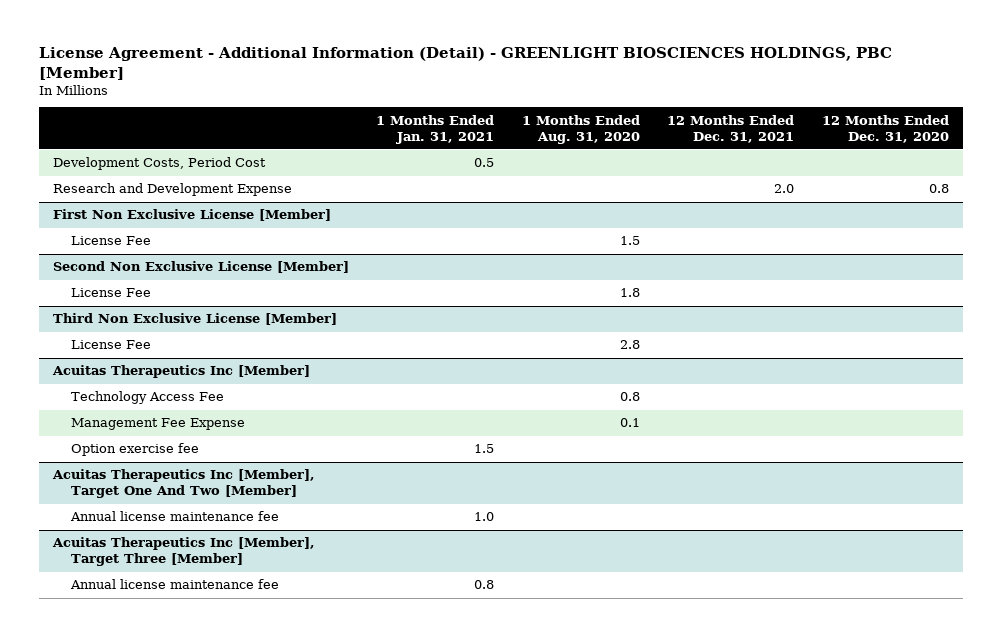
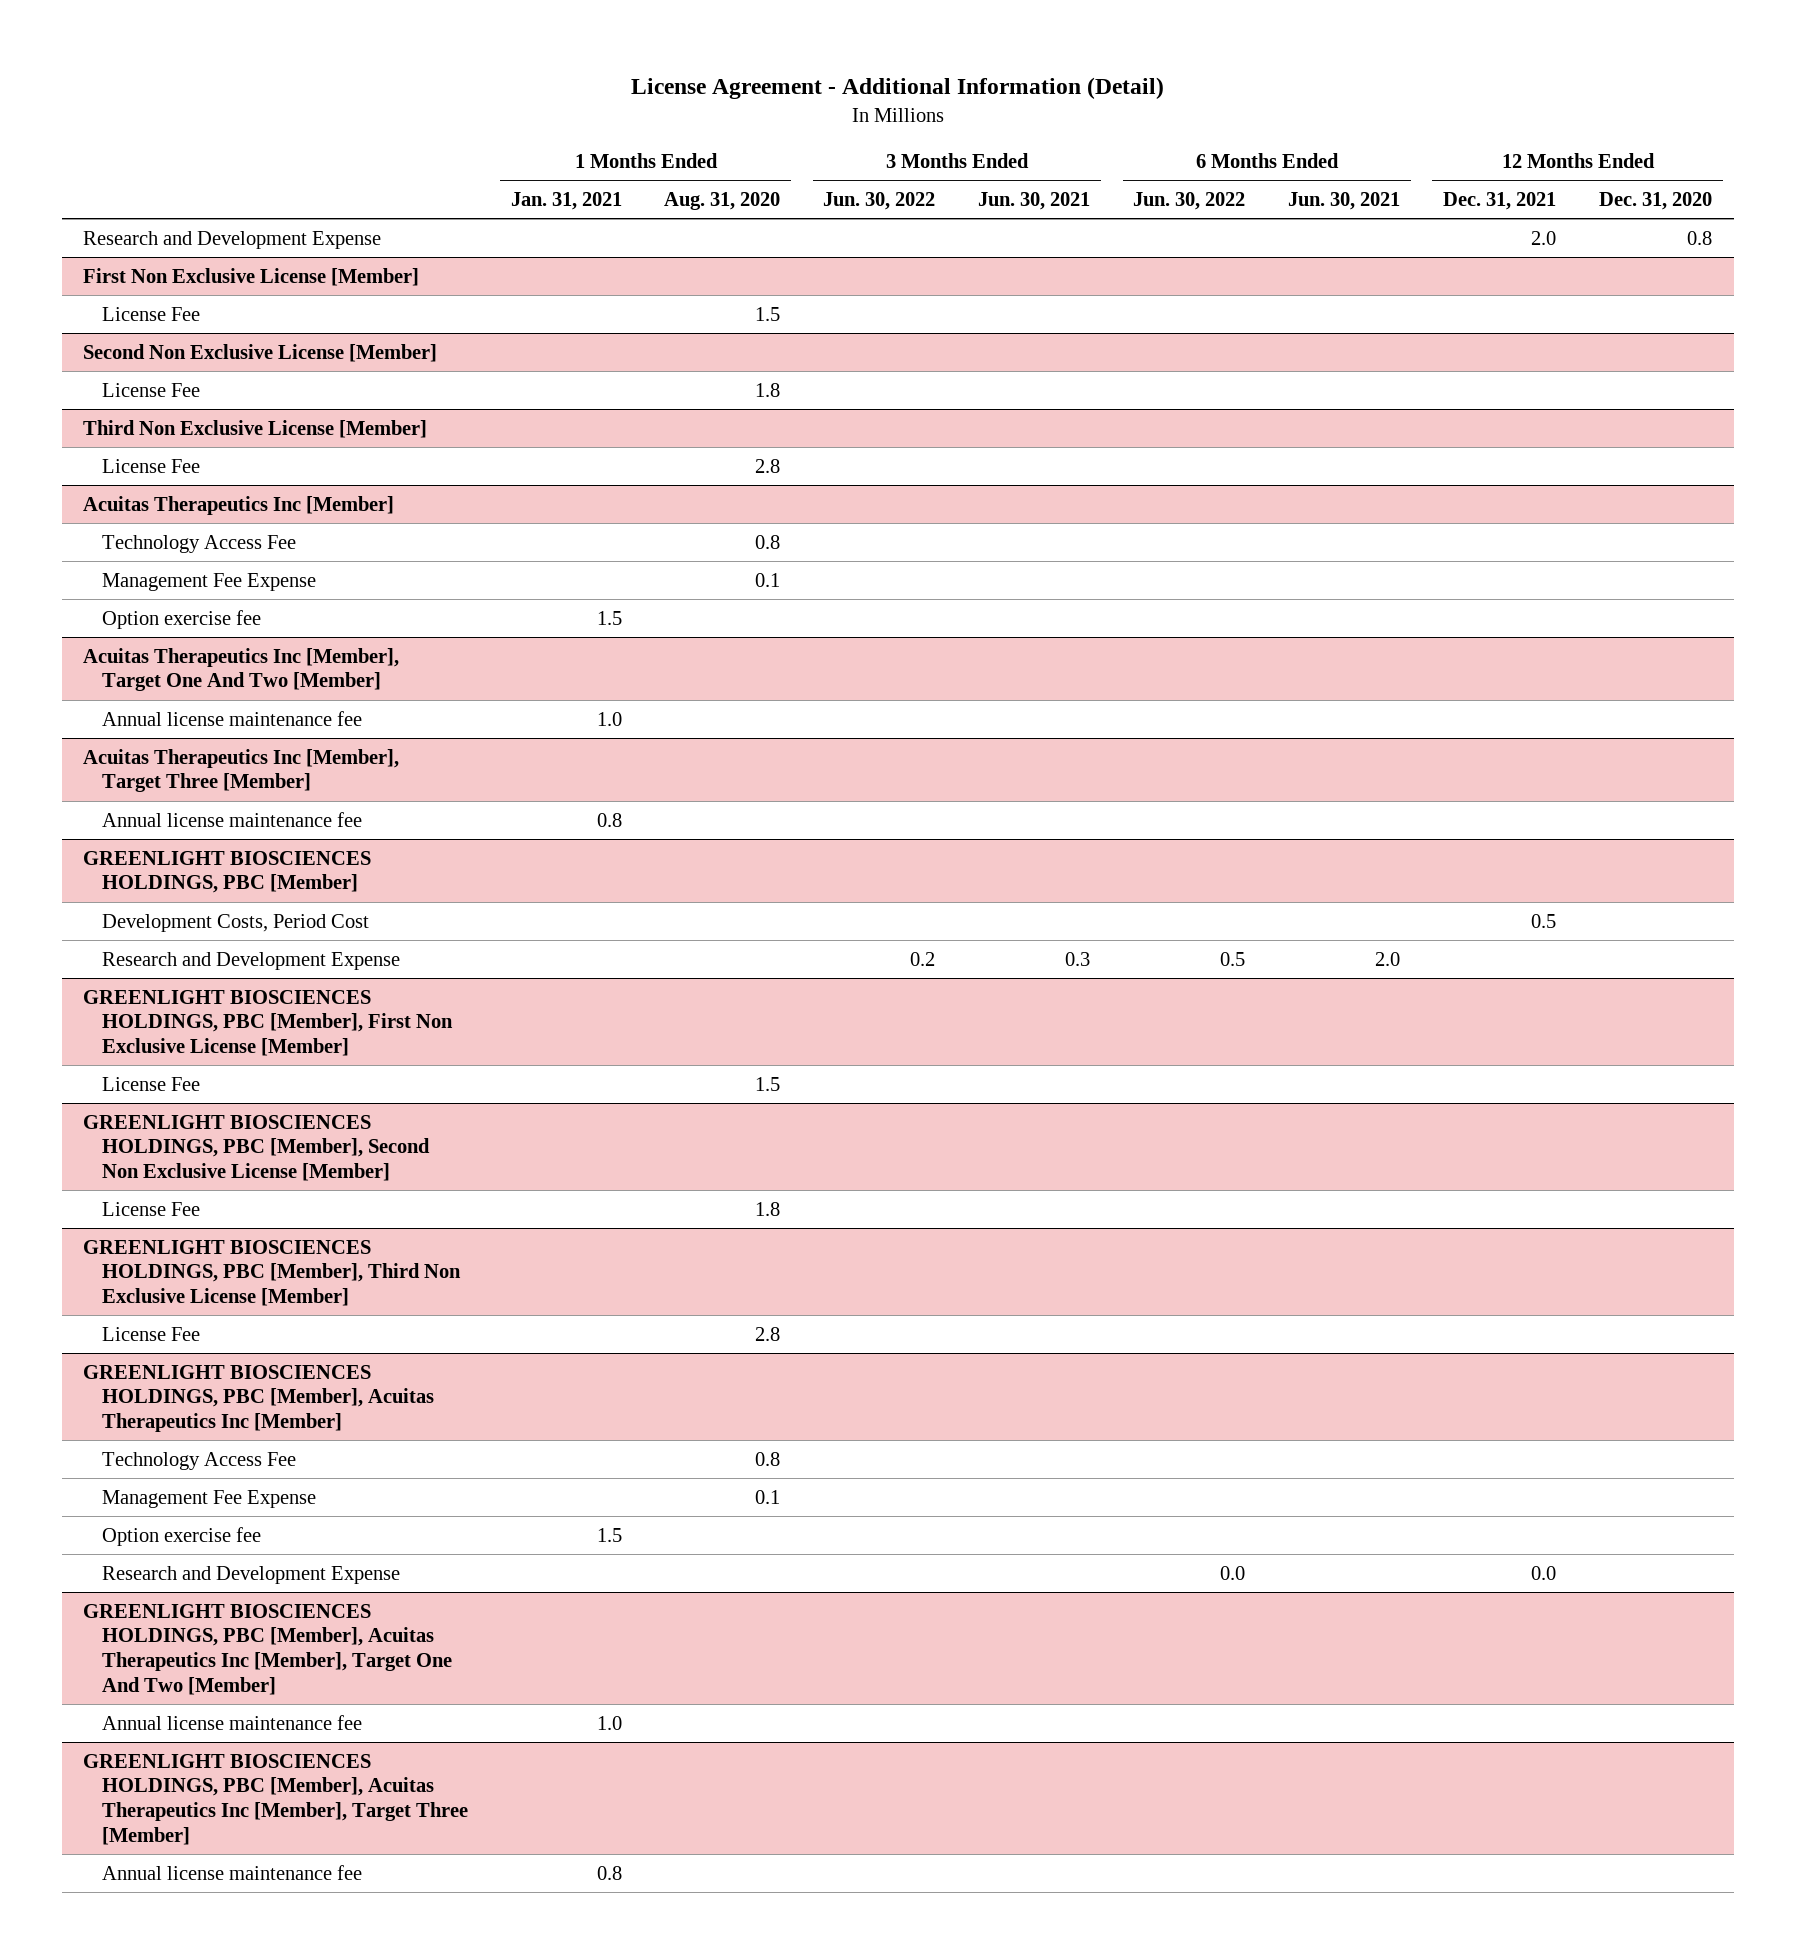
- License Agreement - Additional Information (Detail) - GREENLIGHT BIOSCIENCES HOLDINGS, PBC [Member]
+ License Agreement - Additional Information (Detail)
- | 1 Months Ended Jan. 31, 2021 | 1 Months Ended Aug. 31, 2020 | 12 Months Ended Dec. 31, 2021 | 12 Months Ended Dec. 31, 2020
+ | 1 Months Ended Jan. 31, 2021 | 1 Months Ended Aug. 31, 2020 | 3 Months Ended Jun. 30, 2022 | 3 Months Ended Jun. 30, 2021 | 6 Months Ended Jun. 30, 2022 | 6 Months Ended Jun. 30, 2021 | 12 Months Ended Dec. 31, 2021 | 12 Months Ended Dec. 31, 2020
- Development Costs, Period Cost | 0.5 | | |
+ GREENLIGHT BIOSCIENCES HOLDINGS, PBC [Member]
+ Development Costs, Period Cost | | | | | | | 0.5 |
+ Research and Development Expense | | | 0.2 | 0.3 | 0.5 | 2.0 | |
+ GREENLIGHT BIOSCIENCES HOLDINGS, PBC [Member], First Non Exclusive License [Member]
+ License Fee | | 1.5 | | | | | |
+ GREENLIGHT BIOSCIENCES HOLDINGS, PBC [Member], Second Non Exclusive License [Member]
+ License Fee | | 1.8 | | | | | |
+ GREENLIGHT BIOSCIENCES HOLDINGS, PBC [Member], Third Non Exclusive License [Member]
+ License Fee | | 2.8 | | | | | |
+ GREENLIGHT BIOSCIENCES HOLDINGS, PBC [Member], Acuitas Therapeutics Inc [Member]
+ Technology Access Fee | | 0.8 | | | | | |
+ Management Fee Expense | | 0.1 | | | | | |
+ Option exercise fee | 1.5 | | | | | | |
+ Research and Development Expense | | | | | 0.0 | | 0.0 |
+ GREENLIGHT BIOSCIENCES HOLDINGS, PBC [Member], Acuitas Therapeutics Inc [Member], Target One And Two [Member]
+ Annual license maintenance fee | 1.0 | | | | | | |
+ GREENLIGHT BIOSCIENCES HOLDINGS, PBC [Member], Acuitas Therapeutics Inc [Member], Target Three [Member]
+ Annual license maintenance fee | 0.8 | | | | | | |

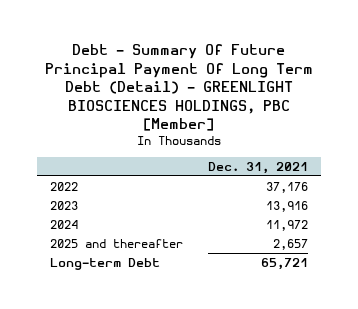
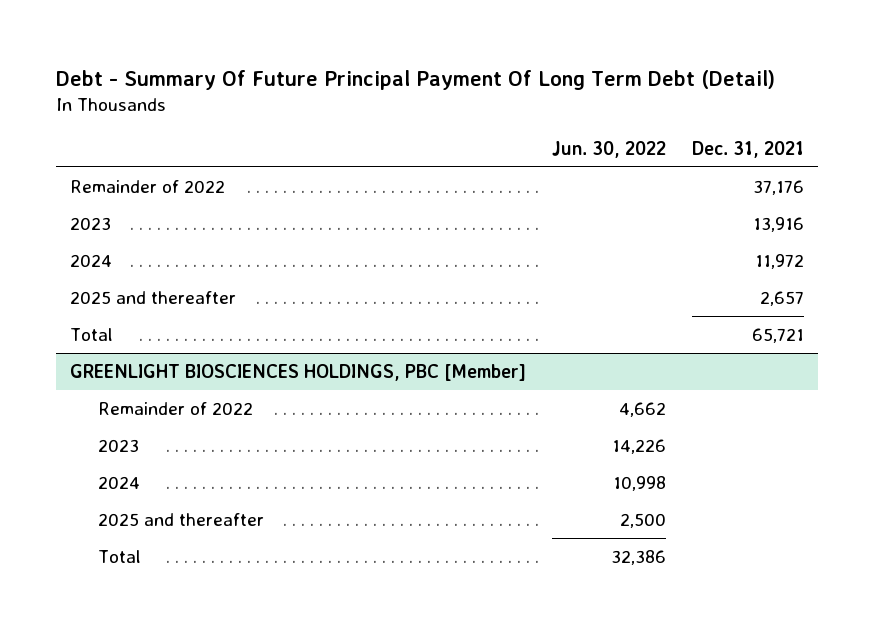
- Debt - Summary Of Future Principal Payment Of Long Term Debt (Detail) - GREENLIGHT BIOSCIENCES HOLDINGS, PBC [Member]
+ Debt - Summary Of Future Principal Payment Of Long Term Debt (Detail)
- | Dec. 31, 2021
+ | Jun. 30, 2022 | Dec. 31, 2021
- 2022 | 37,176
+ Remainder of 2022 | | 37,176
- Long-term Debt | 65,721
+ Total | | 65,721
+ GREENLIGHT BIOSCIENCES HOLDINGS, PBC [Member]
+ Remainder of 2022 | 4,662 |
+ 2023 | 14,226 |
+ 2024 | 10,998 |
+ 2025 and thereafter | 2,500 |
+ Total | 32,386 |

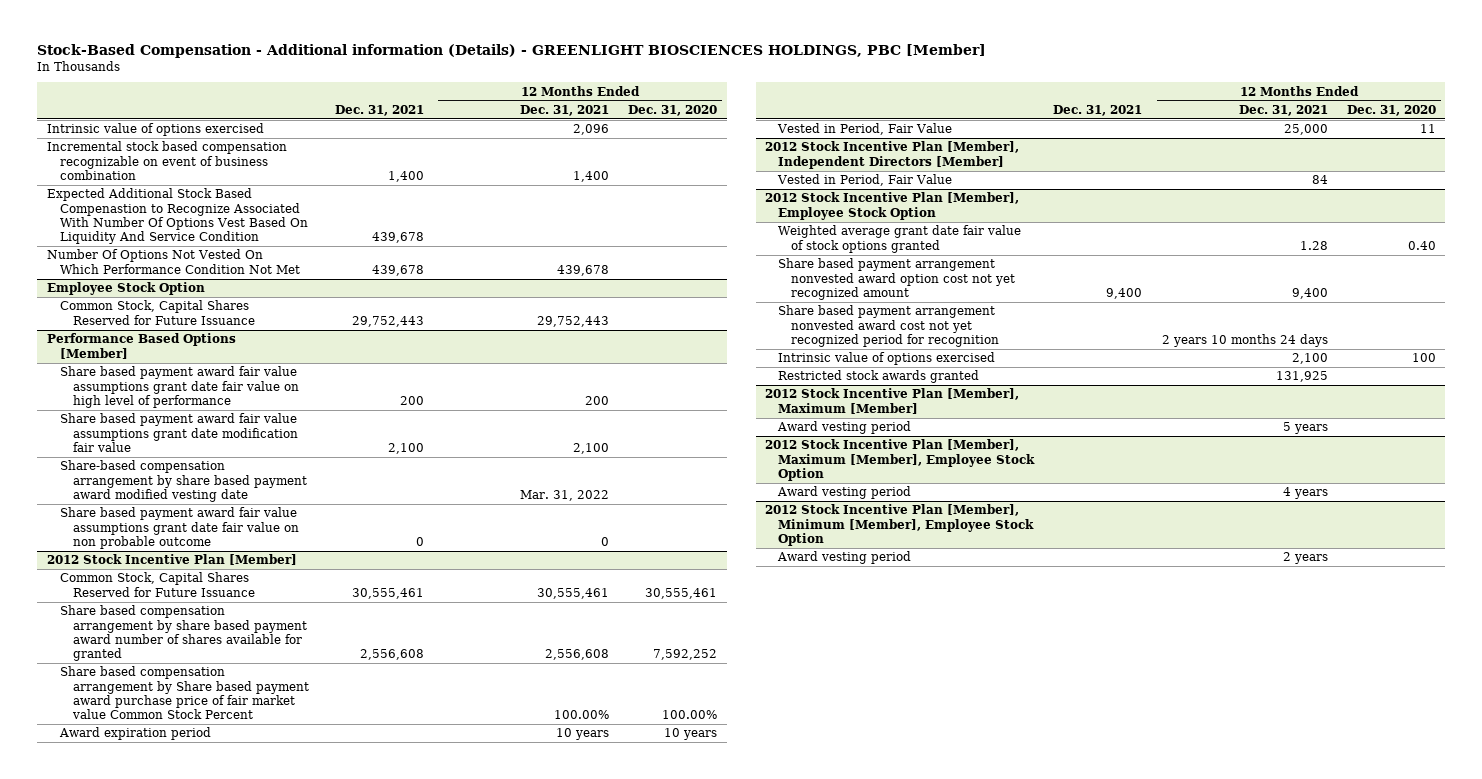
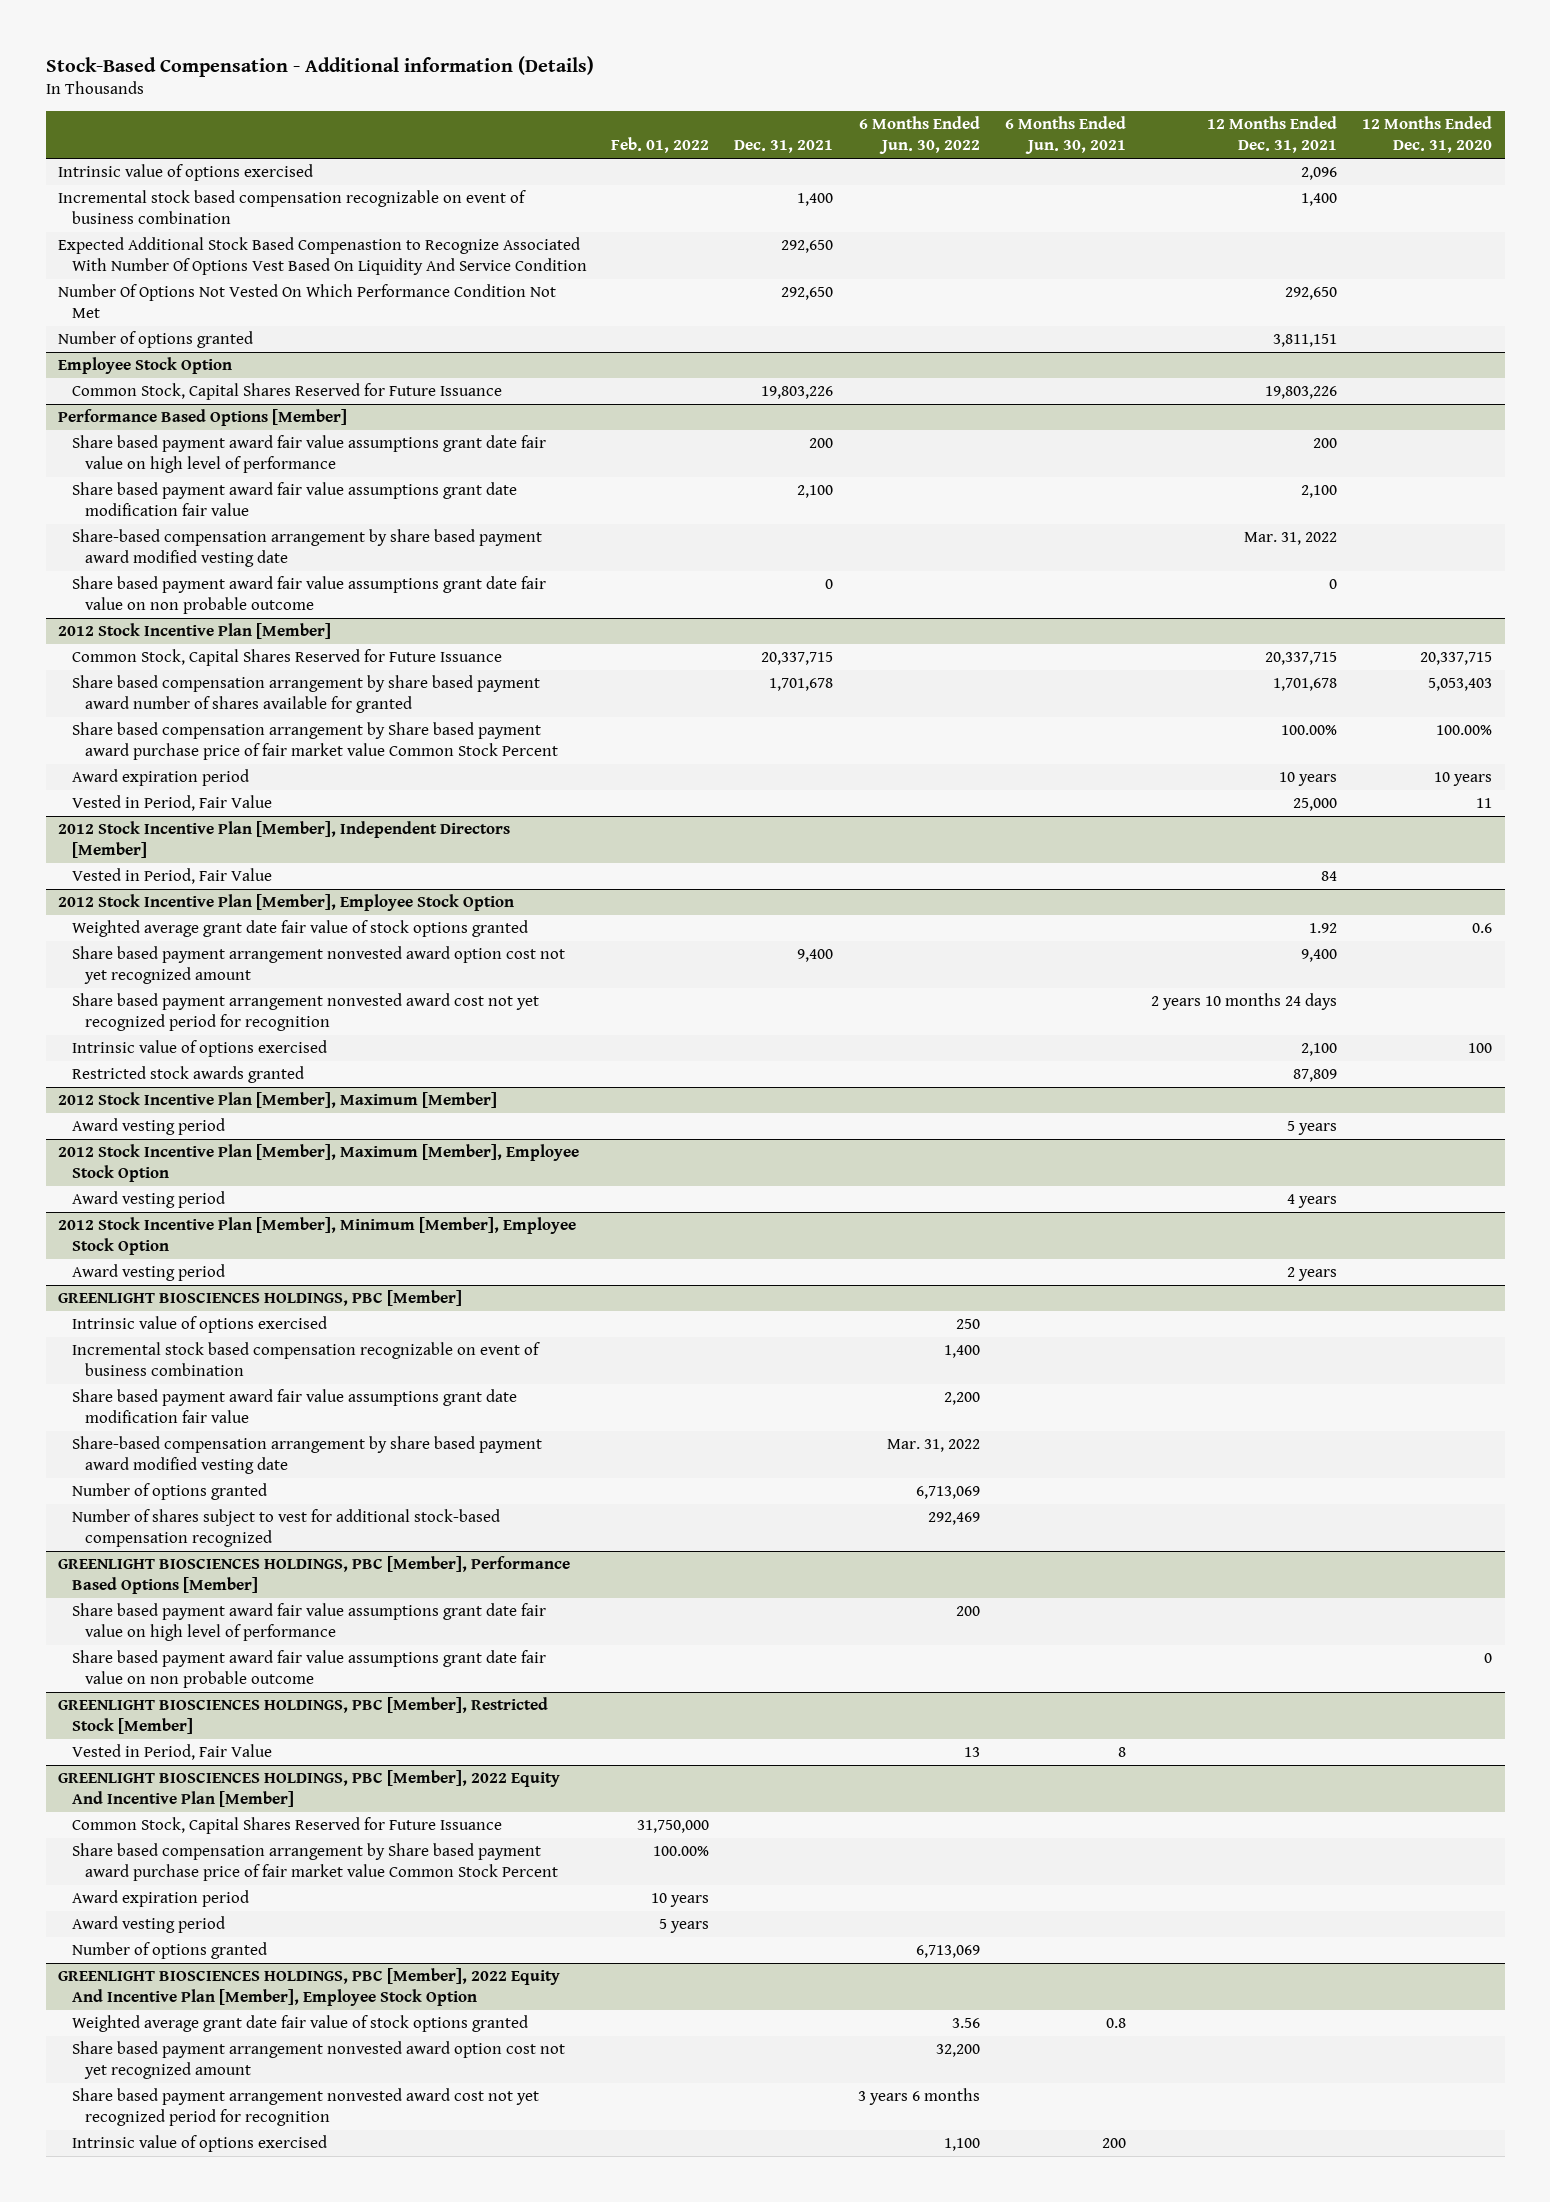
- Stock-Based Compensation - Additional information (Details) - GREENLIGHT BIOSCIENCES HOLDINGS, PBC [Member]
+ Stock-Based Compensation - Additional information (Details)
- | Dec. 31, 2021 | 12 Months Ended Dec. 31, 2021 | 12 Months Ended Dec. 31, 2020
+ | Feb. 01, 2022 | Dec. 31, 2021 | 6 Months Ended Jun. 30, 2022 | 6 Months Ended Jun. 30, 2021 | 12 Months Ended Dec. 31, 2021 | 12 Months Ended Dec. 31, 2020
- Expected Additional Stock Based Compenastion to Recognize Associated With Number Of Options Vest Based On Liquidity And Service Condition | 439,678 | |
- Number Of Options Not Vested On Which Performance Condition Not Met | 439,678 | 439,678 |
+ Expected Additional Stock Based Compenastion to Recognize Associated With Number Of Options Vest Based On Liquidity And Service Condition | | 292,650 | | | |
+ Number Of Options Not Vested On Which Performance Condition Not Met | | 292,650 | | | 292,650 |
+ Number of options granted | | | | | 3,811,151 |
@ Employee Stock Option
- Common Stock, Capital Shares Reserved for Future Issuance | 29,752,443 | 29,752,443 |
+ Common Stock, Capital Shares Reserved for Future Issuance | | 19,803,226 | | | 19,803,226 |
@ 2012 Stock Incentive Plan [Member]
- Common Stock, Capital Shares Reserved for Future Issuance | 30,555,461 | 30,555,461 | 30,555,461
- Share based compensation arrangement by share based payment award number of shares available for granted | 2,556,608 | 2,556,608 | 7,592,252
+ Common Stock, Capital Shares Reserved for Future Issuance | | 20,337,715 | | | 20,337,715 | 20,337,715
+ Share based compensation arrangement by share based payment award number of shares available for granted | | 1,701,678 | | | 1,701,678 | 5,053,403
@ 2012 Stock Incentive Plan [Member], Employee Stock Option
- Weighted average grant date fair value of stock options granted | | 1.28 | 0.40
+ Weighted average grant date fair value of stock options granted | | | | | 1.92 | 0.6
- Restricted stock awards granted | | 131,925 |
+ Restricted stock awards granted | | | | | 87,809 |
+ GREENLIGHT BIOSCIENCES HOLDINGS, PBC [Member]
+ Intrinsic value of options exercised | | | 250 | | |
+ Incremental stock based compensation recognizable on event of business combination | | | 1,400 | | |
+ Share based payment award fair value assumptions grant date modification fair value | | | 2,200 | | |
+ Share-based compensation arrangement by share based payment award modified vesting date | | | Mar. 31, 2022 | | |
+ Number of options granted | | | 6,713,069 | | |
+ Number of shares subject to vest for additional stock-based compensation recognized | | | 292,469 | | |
+ GREENLIGHT BIOSCIENCES HOLDINGS, PBC [Member], Performance Based Options [Member]
+ Share based payment award fair value assumptions grant date fair value on high level of performance | | | 200 | | |
+ Share based payment award fair value assumptions grant date fair value on non probable outcome | | | | | | 0
+ GREENLIGHT BIOSCIENCES HOLDINGS, PBC [Member], Restricted Stock [Member]
+ Vested in Period, Fair Value | | | 13 | 8 | |
+ GREENLIGHT BIOSCIENCES HOLDINGS, PBC [Member], 2022 Equity And Incentive Plan [Member]
+ Common Stock, Capital Shares Reserved for Future Issuance | 31,750,000 | | | | |
+ Share based compensation arrangement by Share based payment award purchase price of fair market value Common Stock Percent | 100.00% | | | | |
+ Award expiration period | 10 years | | | | |
+ Award vesting period | 5 years | | | | |
+ Number of options granted | | | 6,713,069 | | |
+ GREENLIGHT BIOSCIENCES HOLDINGS, PBC [Member], 2022 Equity And Incentive Plan [Member], Employee Stock Option
+ Weighted average grant date fair value of stock options granted | | | 3.56 | 0.8 | |
+ Share based payment arrangement nonvested award option cost not yet recognized amount | | | 32,200 | | |
+ Share based payment arrangement nonvested award cost not yet recognized period for recognition | | | 3 years 6 months | | |
+ Intrinsic value of options exercised | | | 1,100 | 200 | |

